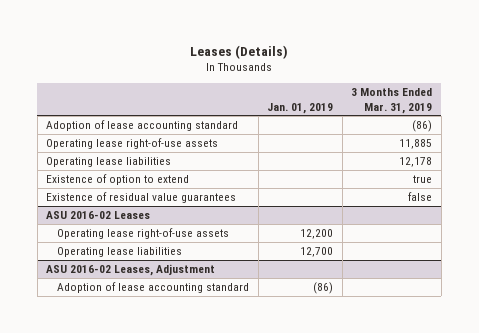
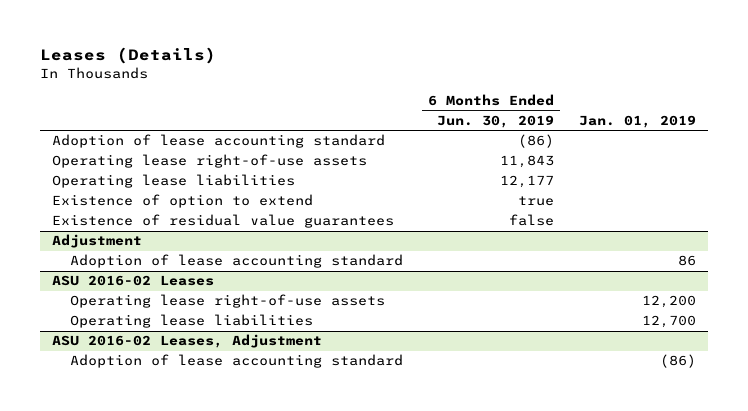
- | Jan. 01, 2019 | 3 Months Ended Mar. 31, 2019
+ | 6 Months Ended Jun. 30, 2019 | Jan. 01, 2019
+ Adjustment
+ Adoption of lease accounting standard | | 86

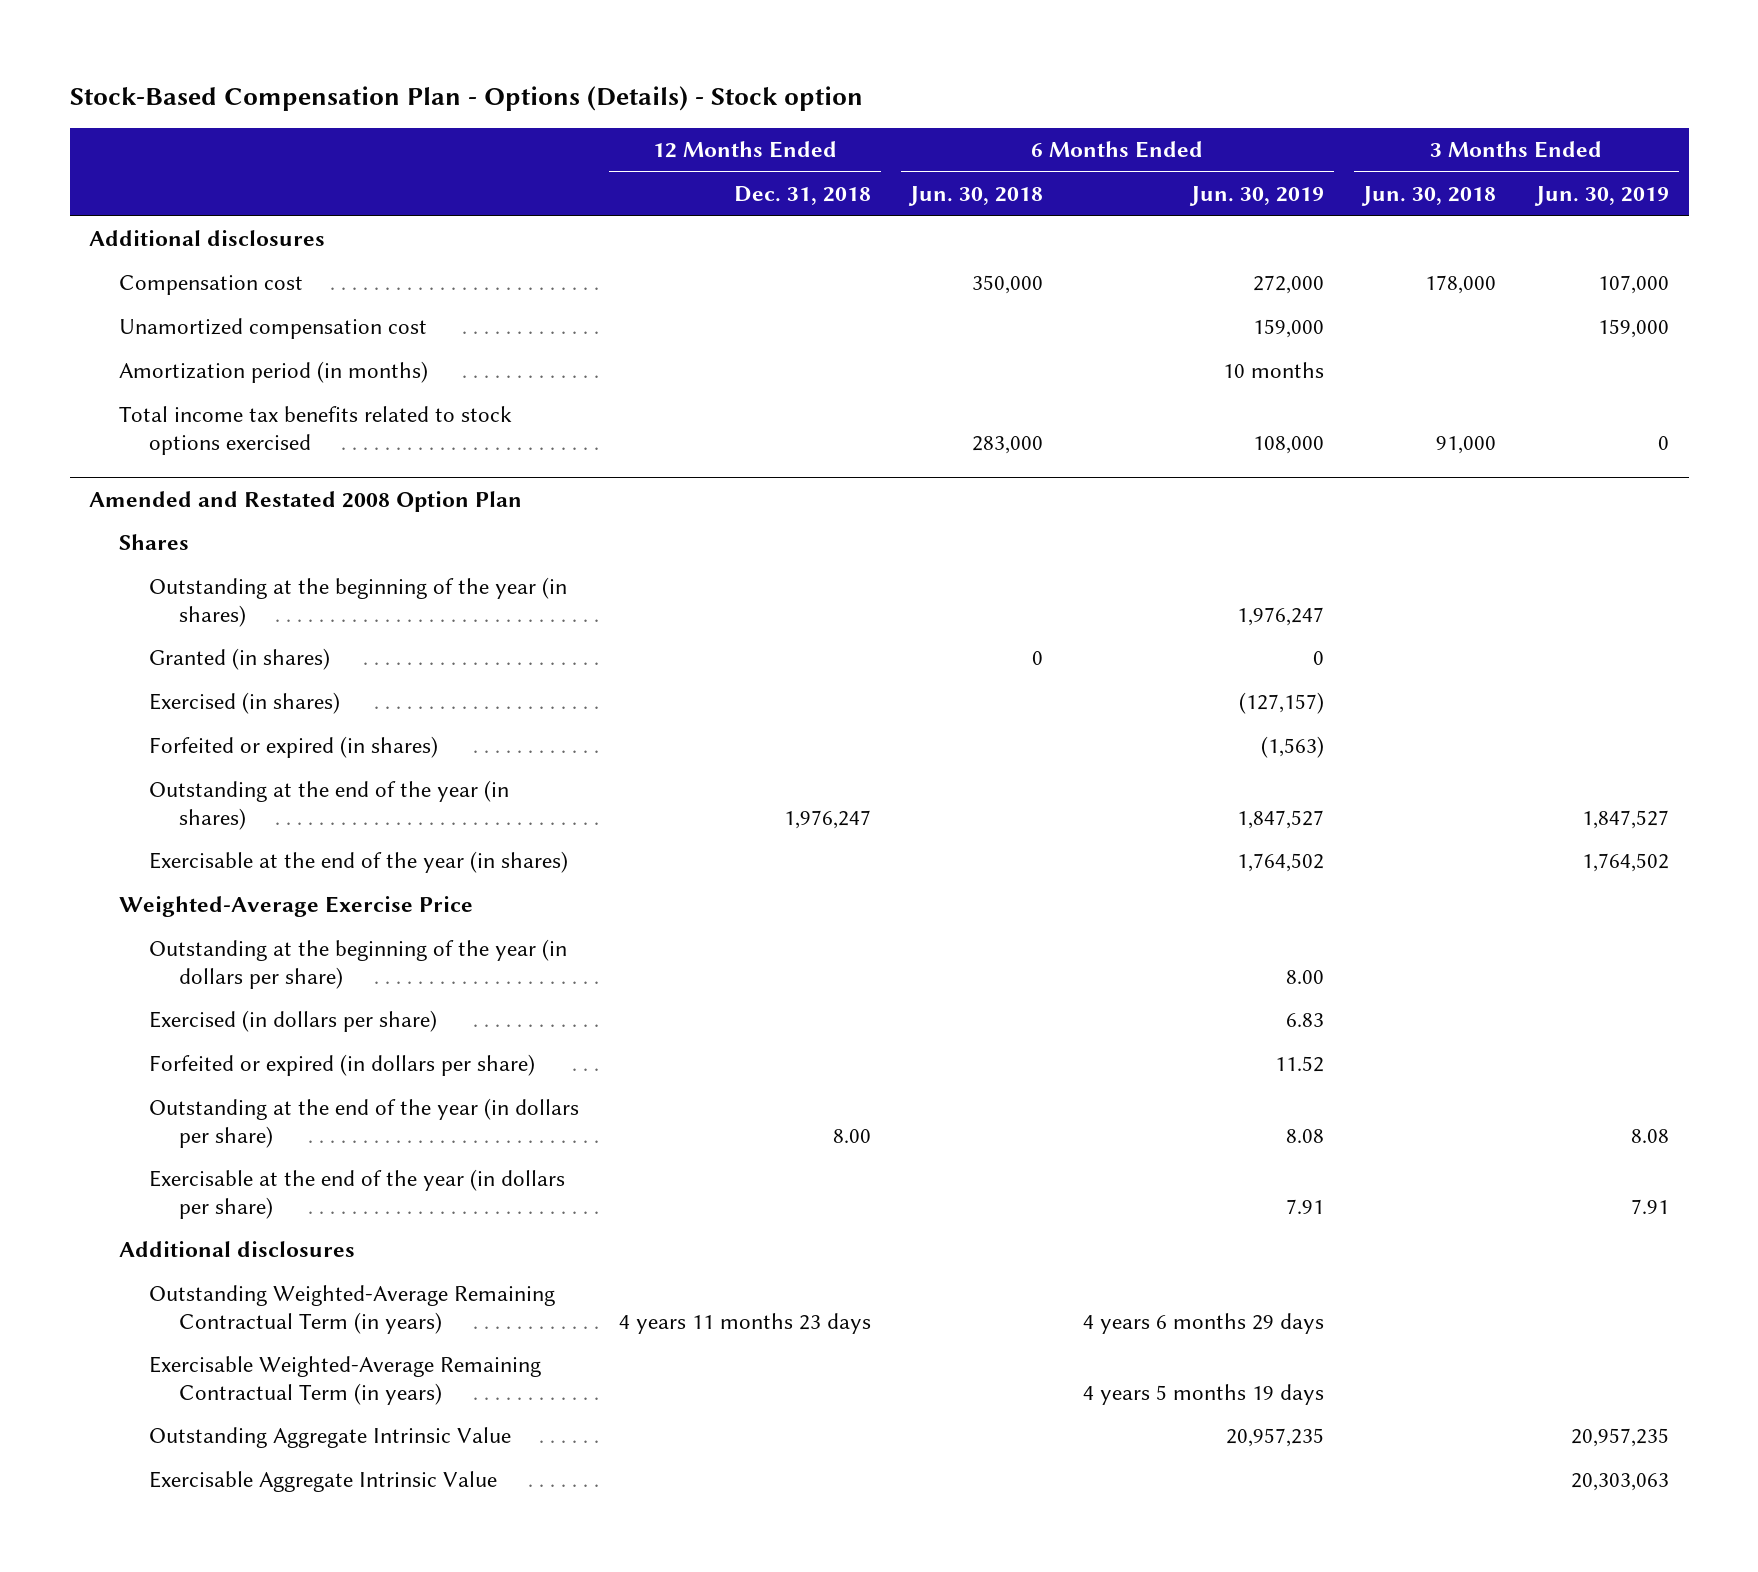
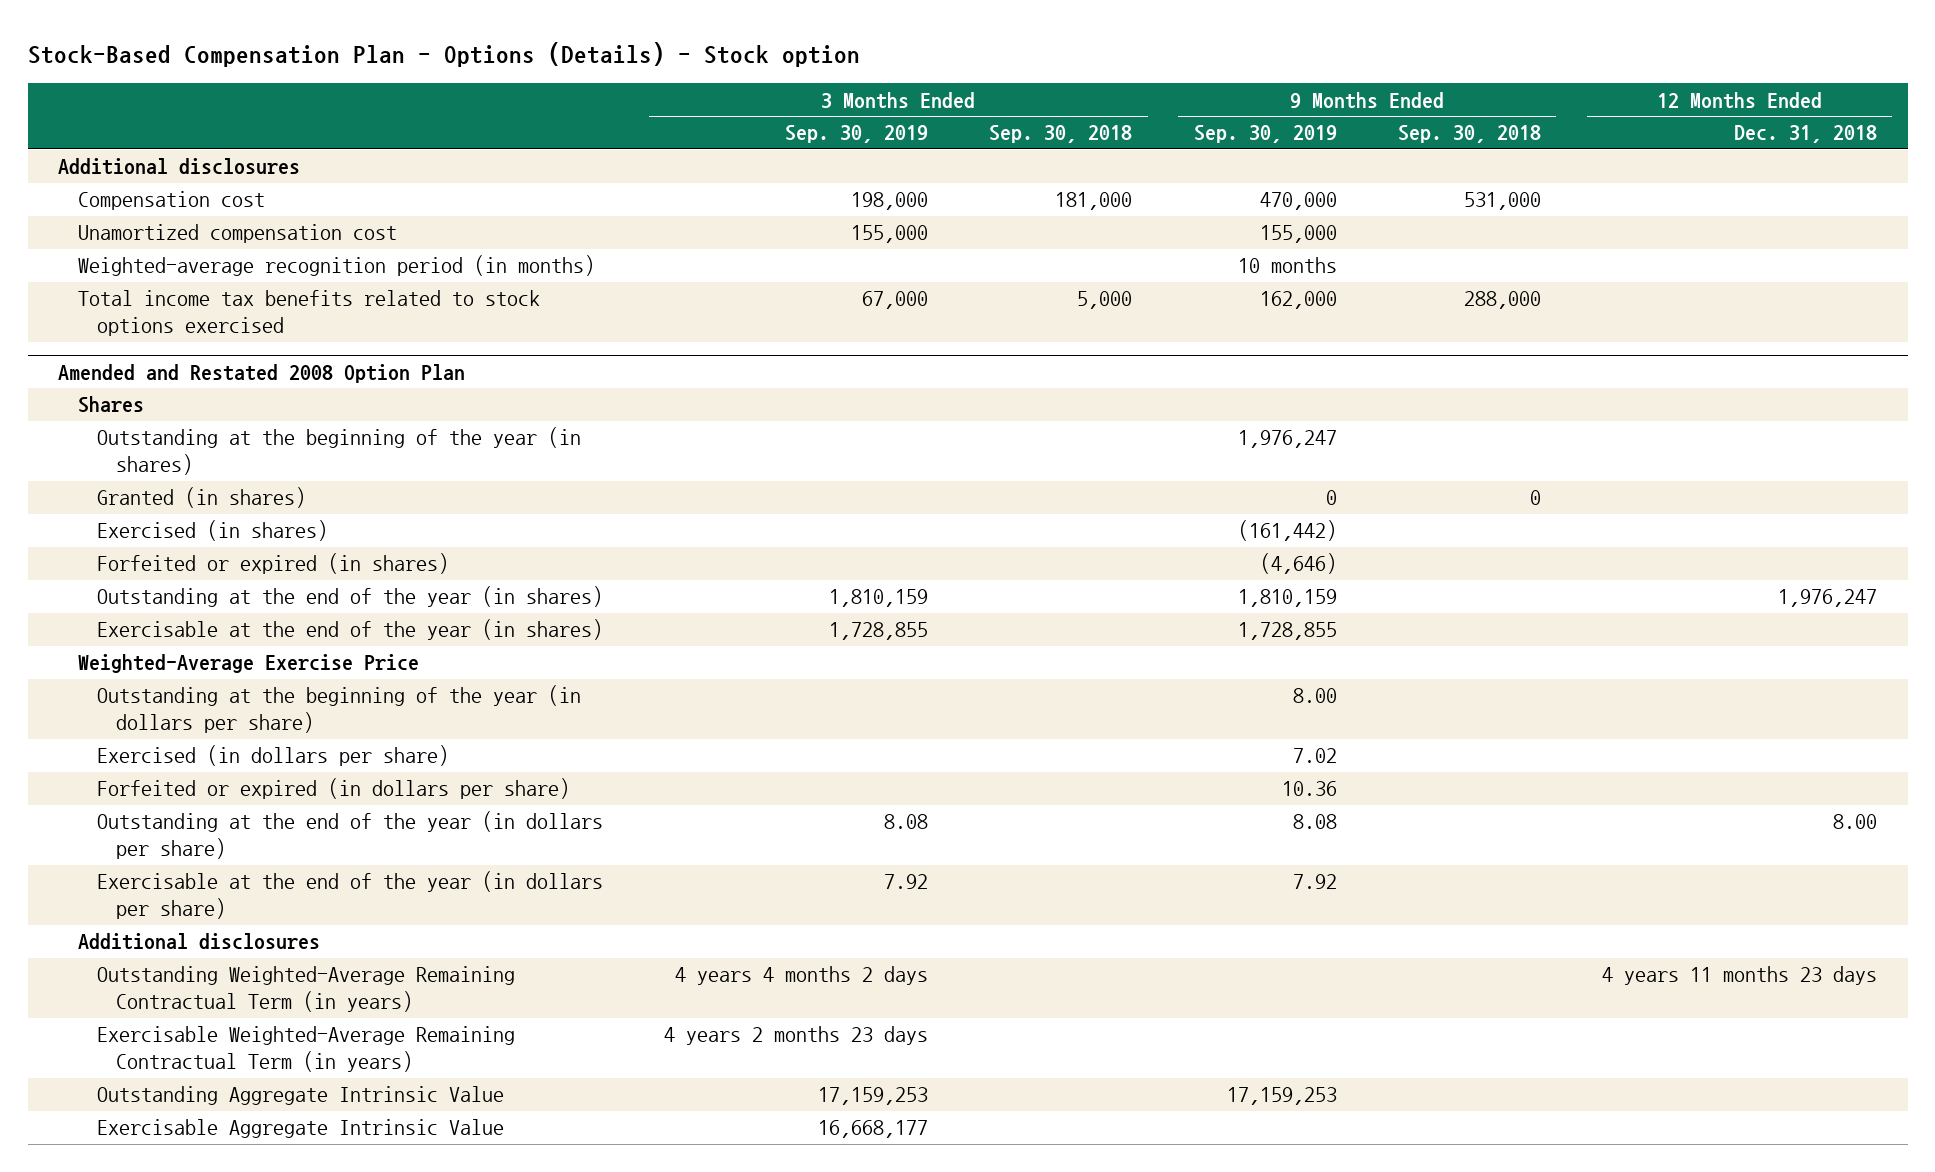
- | 12 Months Ended Dec. 31, 2018 | 6 Months Ended Jun. 30, 2018 | 6 Months Ended Jun. 30, 2019 | 3 Months Ended Jun. 30, 2018 | 3 Months Ended Jun. 30, 2019
+ | 3 Months Ended Sep. 30, 2019 | 3 Months Ended Sep. 30, 2018 | 9 Months Ended Sep. 30, 2019 | 9 Months Ended Sep. 30, 2018 | 12 Months Ended Dec. 31, 2018
- Amortization period (in months) | | | 10 months | |
+ Weighted-average recognition period (in months) | | | 10 months | |

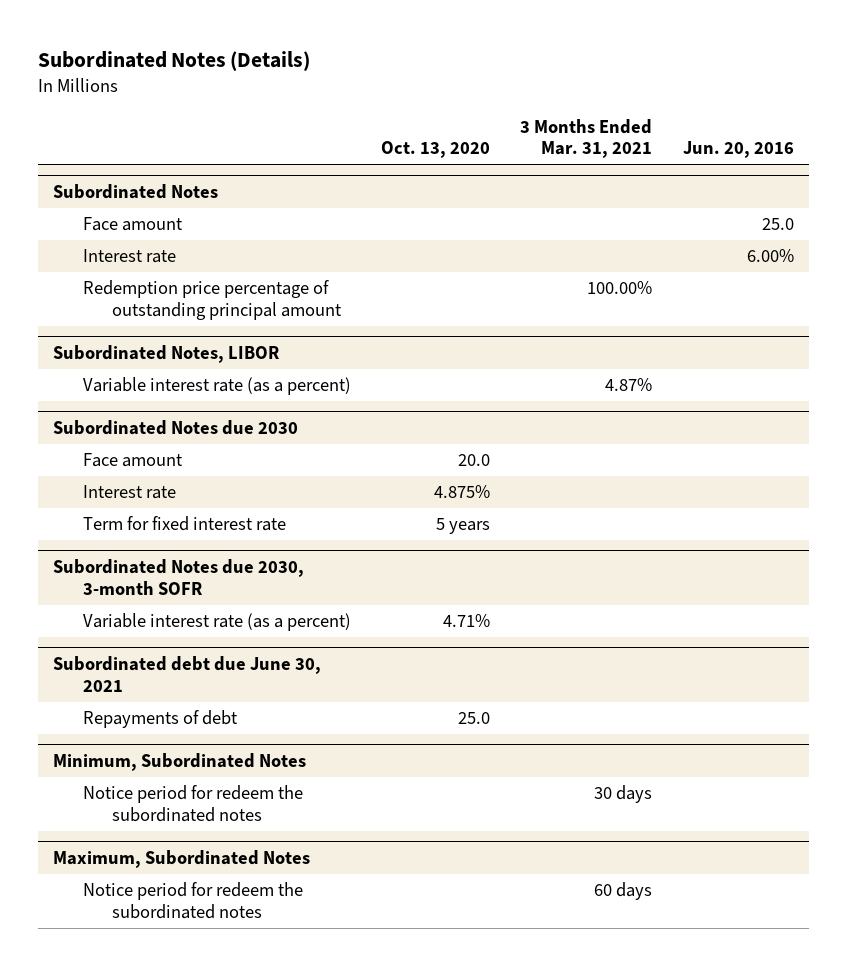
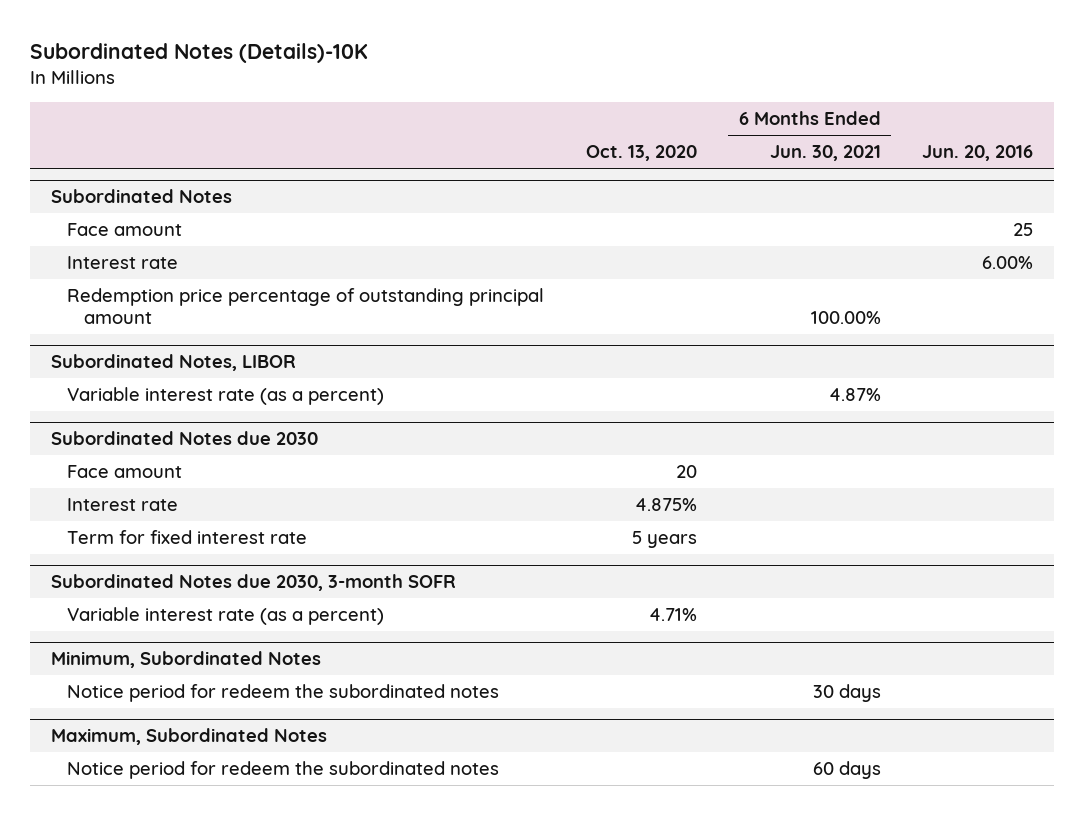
- Subordinated Notes (Details)
+ Subordinated Notes (Details)-10K
- | Oct. 13, 2020 | 3 Months Ended Mar. 31, 2021 | Jun. 20, 2016
+ | Oct. 13, 2020 | 6 Months Ended Jun. 30, 2021 | Jun. 20, 2016
@ Subordinated Notes
- Face amount | | | 25.0
+ Face amount | | | 25
@ Subordinated Notes due 2030
- Face amount | 20.0 | |
+ Face amount | 20 | |
- Subordinated debt due June 30, 2021
- Repayments of debt | 25.0 | |

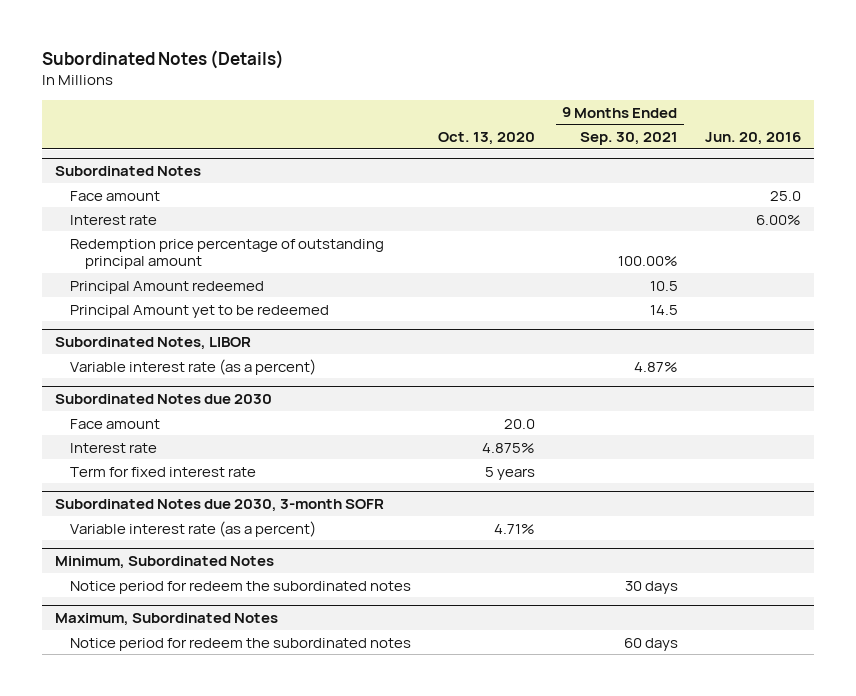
- Subordinated Notes (Details)-10K
+ Subordinated Notes (Details)
- | Oct. 13, 2020 | 6 Months Ended Jun. 30, 2021 | Jun. 20, 2016
+ | Oct. 13, 2020 | 9 Months Ended Sep. 30, 2021 | Jun. 20, 2016
@ Subordinated Notes
- Face amount | | | 25
+ Face amount | | | 25.0
+ Principal Amount redeemed | | 10.5 |
+ Principal Amount yet to be redeemed | | 14.5 |
@ Subordinated Notes due 2030
- Face amount | 20 | |
+ Face amount | 20.0 | |

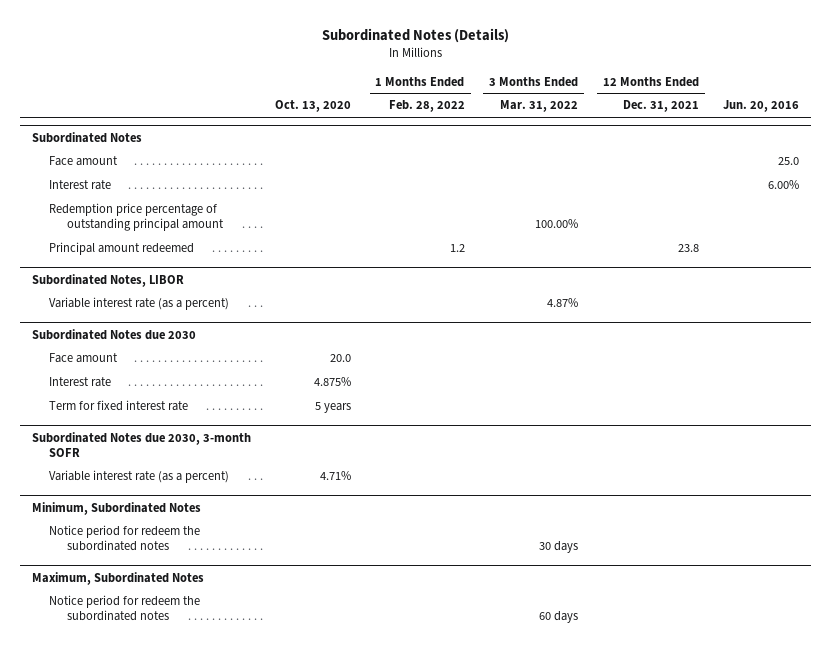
- | Oct. 13, 2020 | 9 Months Ended Sep. 30, 2021 | Jun. 20, 2016
+ | Oct. 13, 2020 | 1 Months Ended Feb. 28, 2022 | 3 Months Ended Mar. 31, 2022 | 12 Months Ended Dec. 31, 2021 | Jun. 20, 2016
@ Subordinated Notes
- Principal Amount redeemed | | 10.5 |
- Principal Amount yet to be redeemed | | 14.5 |
+ Principal amount redeemed | | 1.2 | | 23.8 |

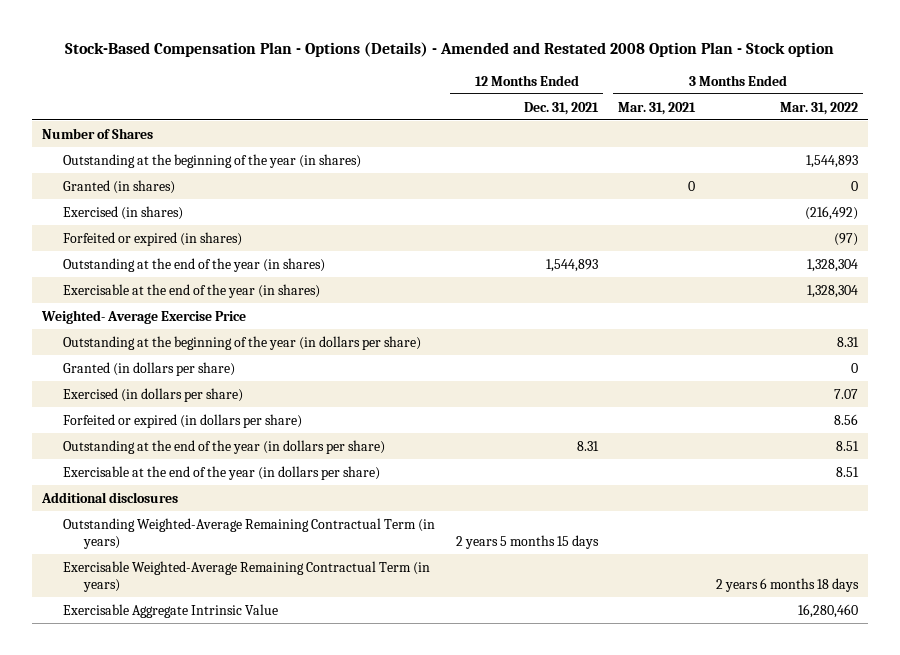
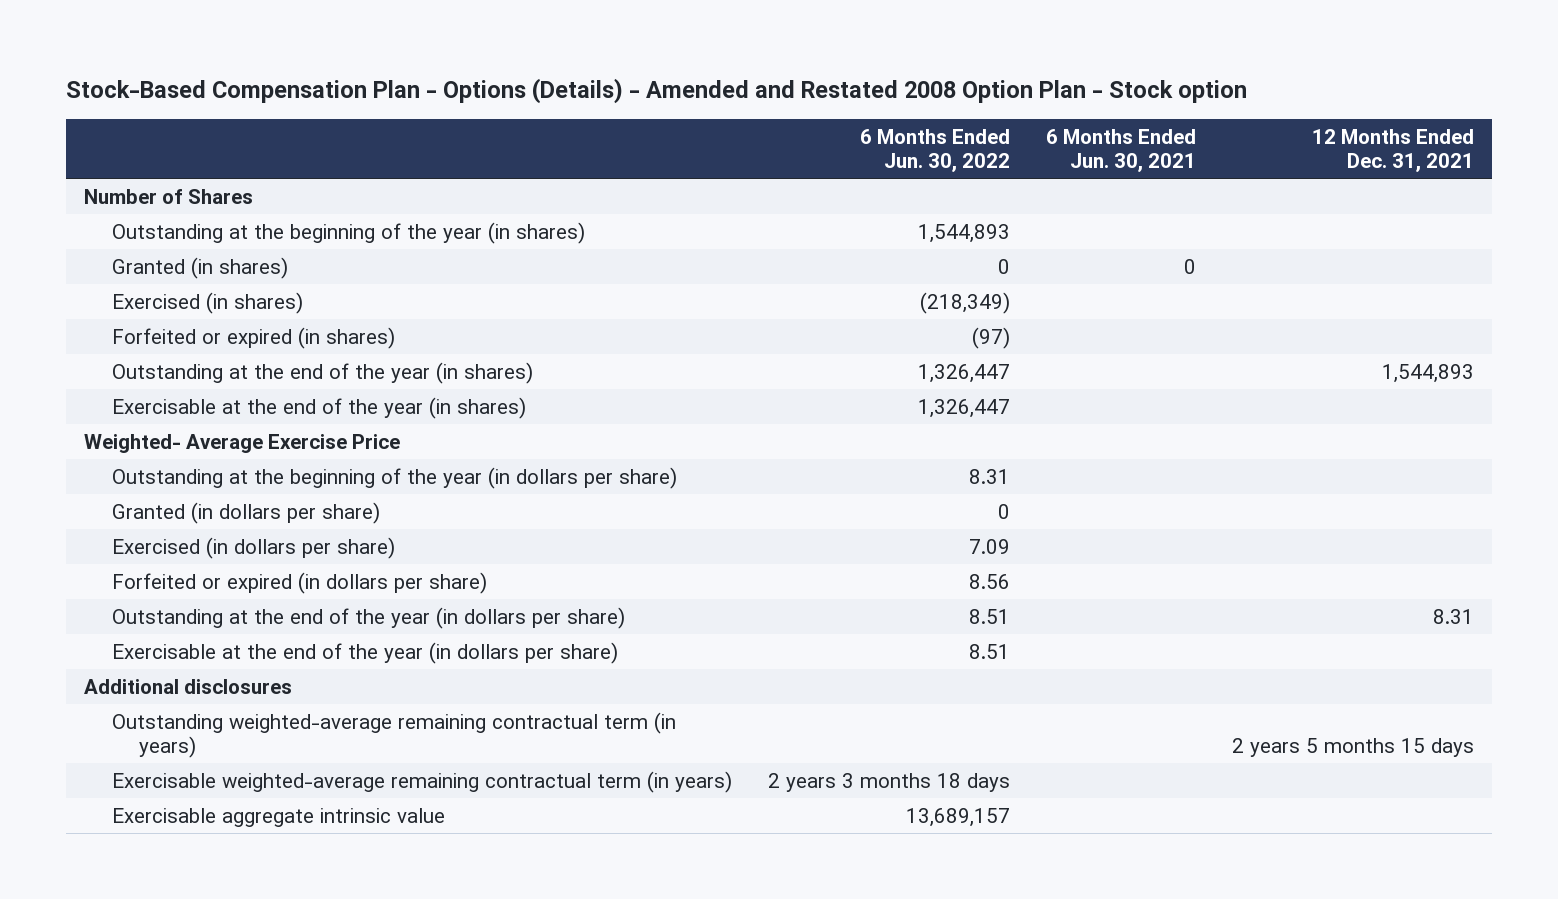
- | 12 Months Ended Dec. 31, 2021 | 3 Months Ended Mar. 31, 2021 | 3 Months Ended Mar. 31, 2022
+ | 6 Months Ended Jun. 30, 2022 | 6 Months Ended Jun. 30, 2021 | 12 Months Ended Dec. 31, 2021
- Outstanding Weighted-Average Remaining Contractual Term (in years) | 2 years 5 months 15 days | |
- Exercisable Weighted-Average Remaining Contractual Term (in years) | | | 2 years 6 months 18 days
- Exercisable Aggregate Intrinsic Value | | | 16,280,460
+ Outstanding weighted-average remaining contractual term (in years) | | | 2 years 5 months 15 days
+ Exercisable weighted-average remaining contractual term (in years) | 2 years 3 months 18 days | |
+ Exercisable aggregate intrinsic value | 13,689,157 | |

